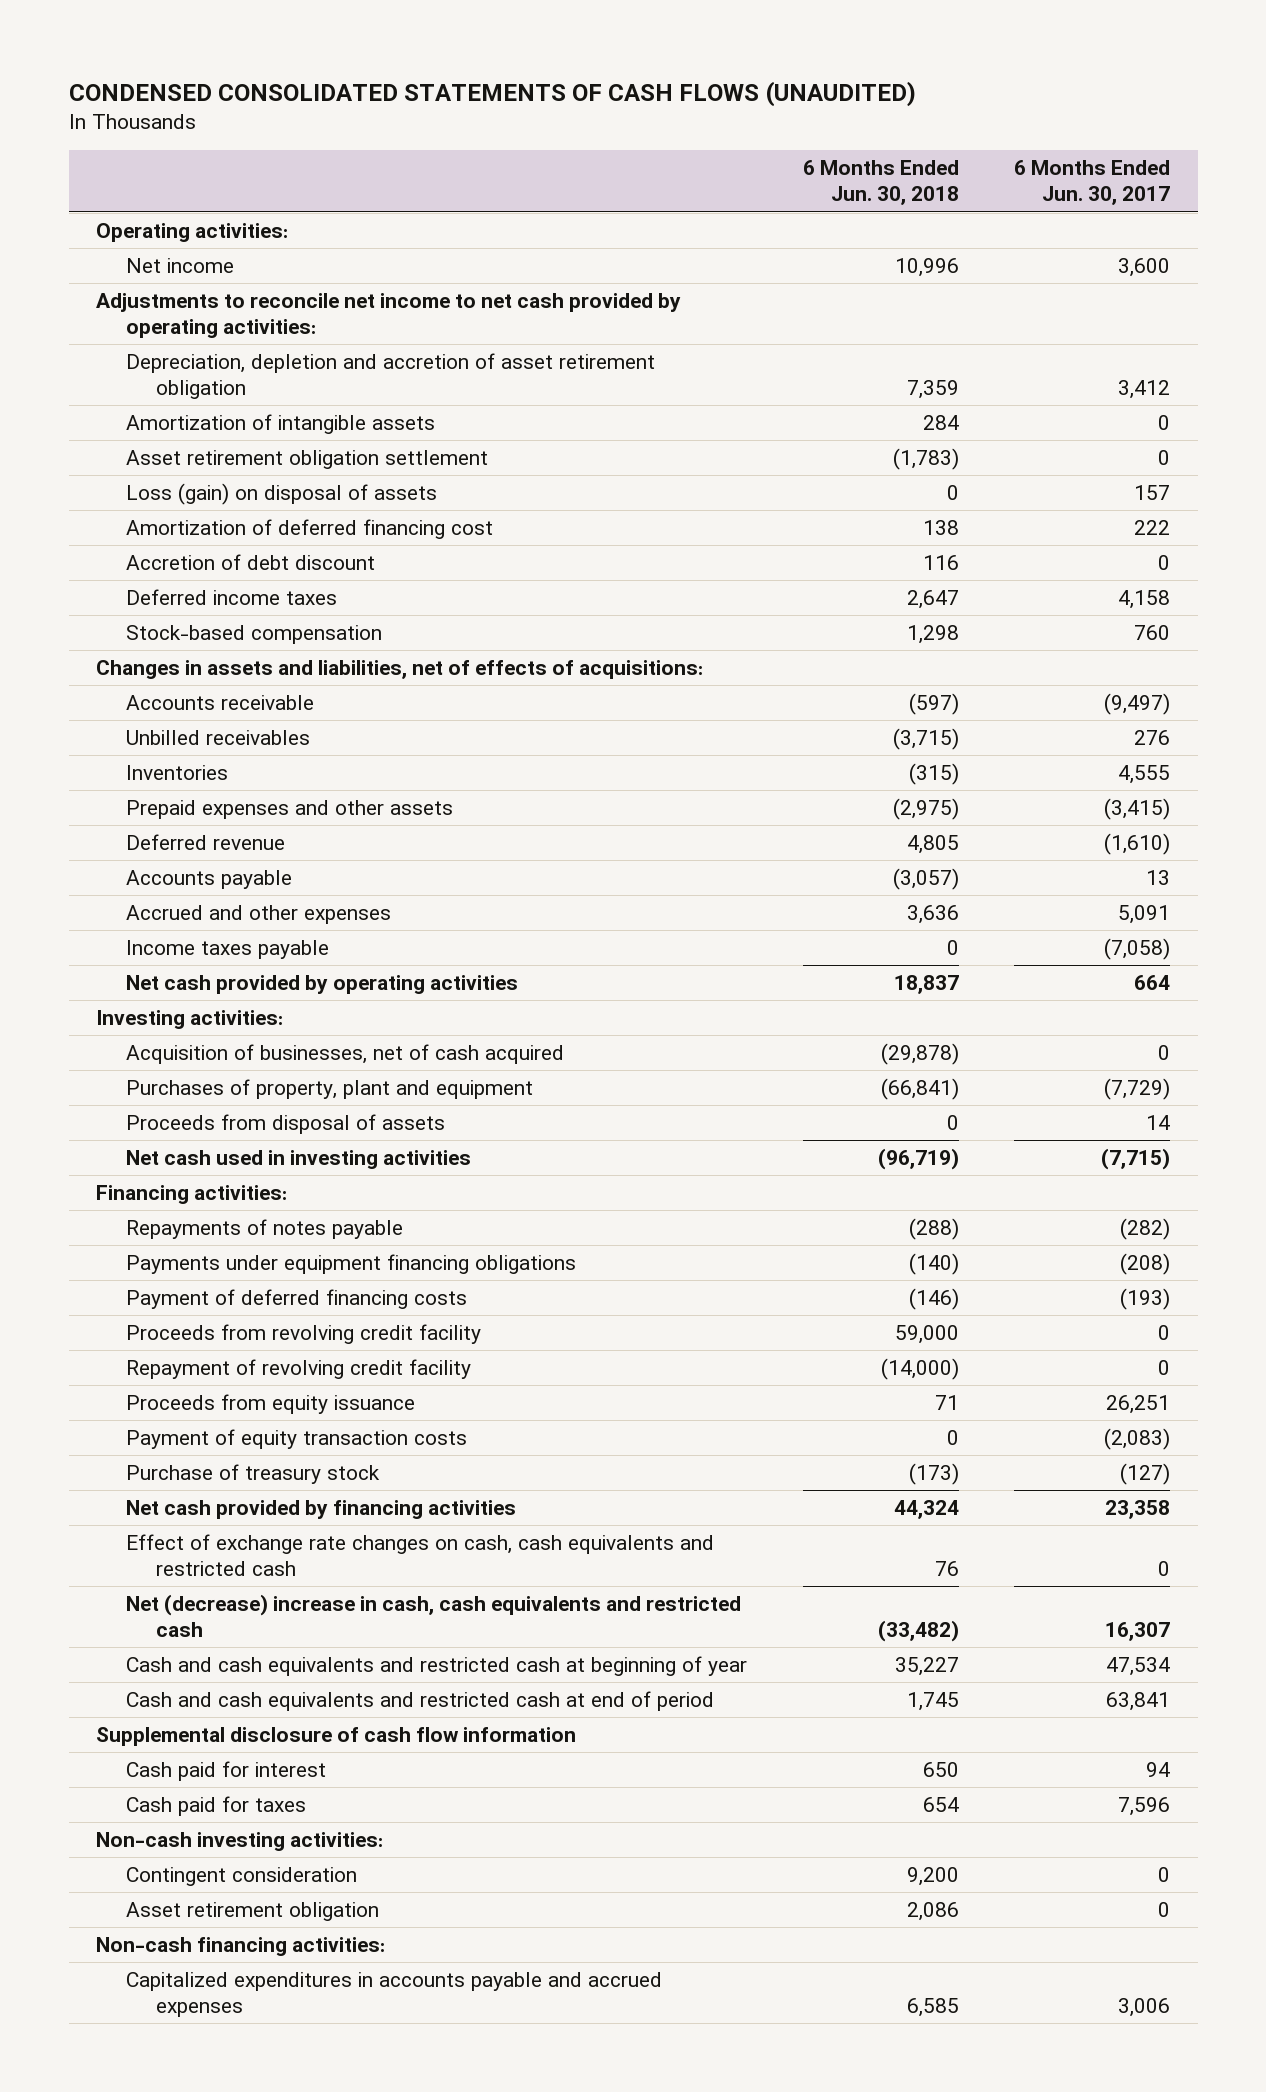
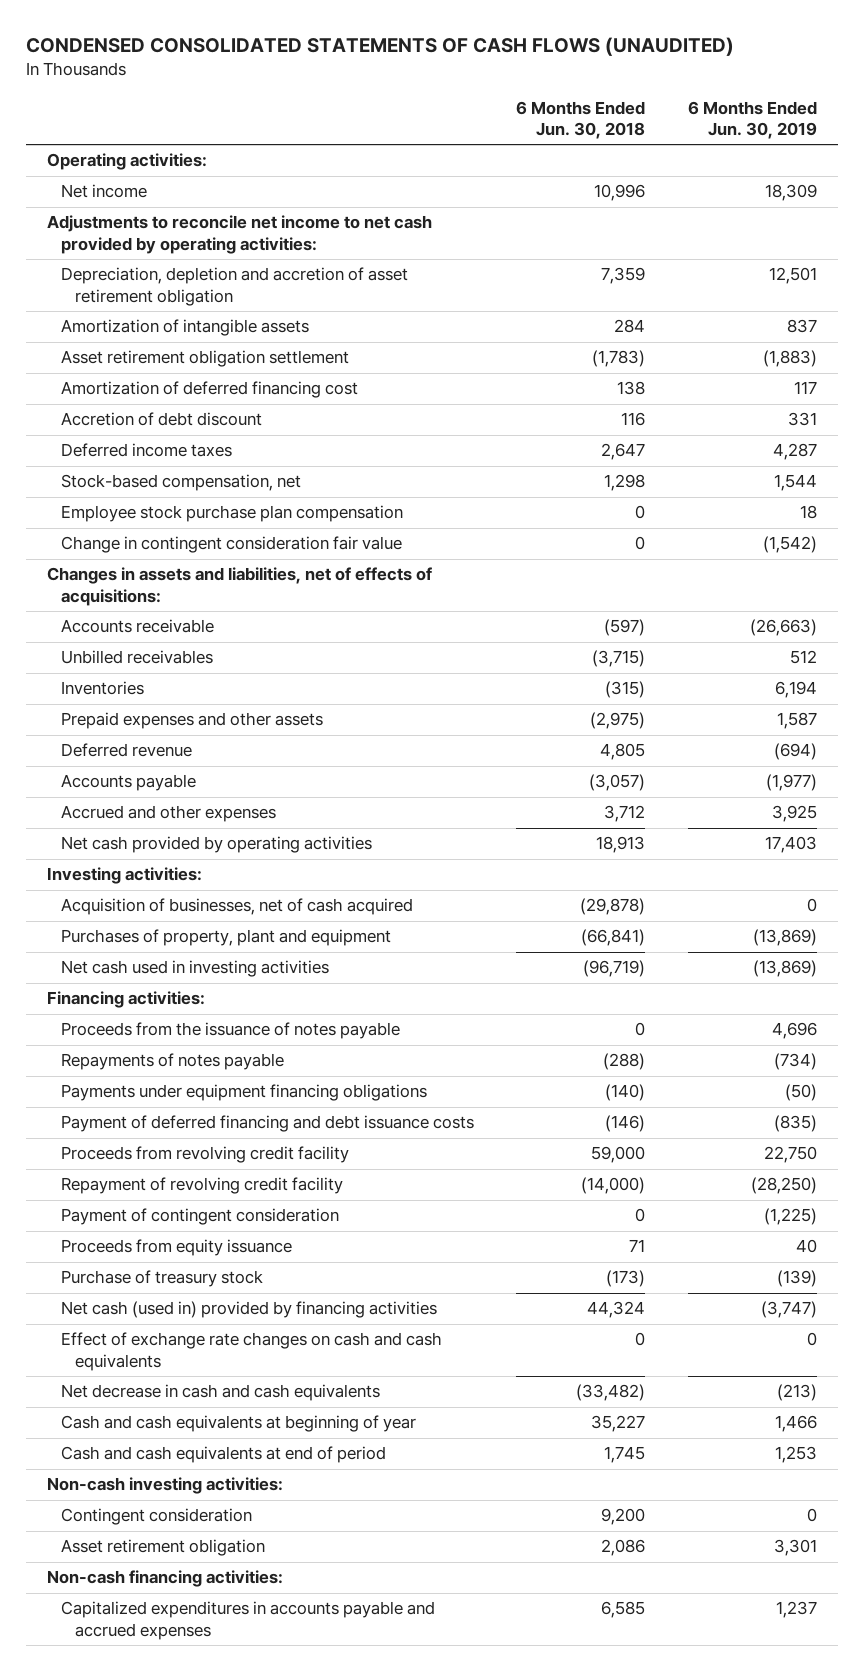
- | 6 Months Ended Jun. 30, 2018 | 6 Months Ended Jun. 30, 2017
+ | 6 Months Ended Jun. 30, 2018 | 6 Months Ended Jun. 30, 2019
- Loss (gain) on disposal of assets | 0 | 157
- Stock-based compensation | 1,298 | 760
+ Stock-based compensation, net | 1,298 | 1,544
+ Employee stock purchase plan compensation | 0 | 18
+ Change in contingent consideration fair value | 0 | (1,542)
- Accrued and other expenses | 3,636 | 5,091
- Income taxes payable | 0 | (7,058)
- Net cash provided by operating activities | 18,837 | 664
+ Accrued and other expenses | 3,712 | 3,925
+ Net cash provided by operating activities | 18,913 | 17,403
- Proceeds from disposal of assets | 0 | 14
+ Proceeds from the issuance of notes payable | 0 | 4,696
- Payment of deferred financing costs | (146) | (193)
+ Payment of deferred financing and debt issuance costs | (146) | (835)
+ Payment of contingent consideration | 0 | (1,225)
- Payment of equity transaction costs | 0 | (2,083)
- Net cash provided by financing activities | 44,324 | 23,358
- Effect of exchange rate changes on cash, cash equivalents and restricted cash | 76 | 0
- Net (decrease) increase in cash, cash equivalents and restricted cash | (33,482) | 16,307
- Cash and cash equivalents and restricted cash at beginning of year | 35,227 | 47,534
- Cash and cash equivalents and restricted cash at end of period | 1,745 | 63,841
- Supplemental disclosure of cash flow information
- Cash paid for interest | 650 | 94
- Cash paid for taxes | 654 | 7,596
+ Net cash (used in) provided by financing activities | 44,324 | (3,747)
+ Effect of exchange rate changes on cash and cash equivalents | 0 | 0
+ Net decrease in cash and cash equivalents | (33,482) | (213)
+ Cash and cash equivalents at beginning of year | 35,227 | 1,466
+ Cash and cash equivalents at end of period | 1,745 | 1,253

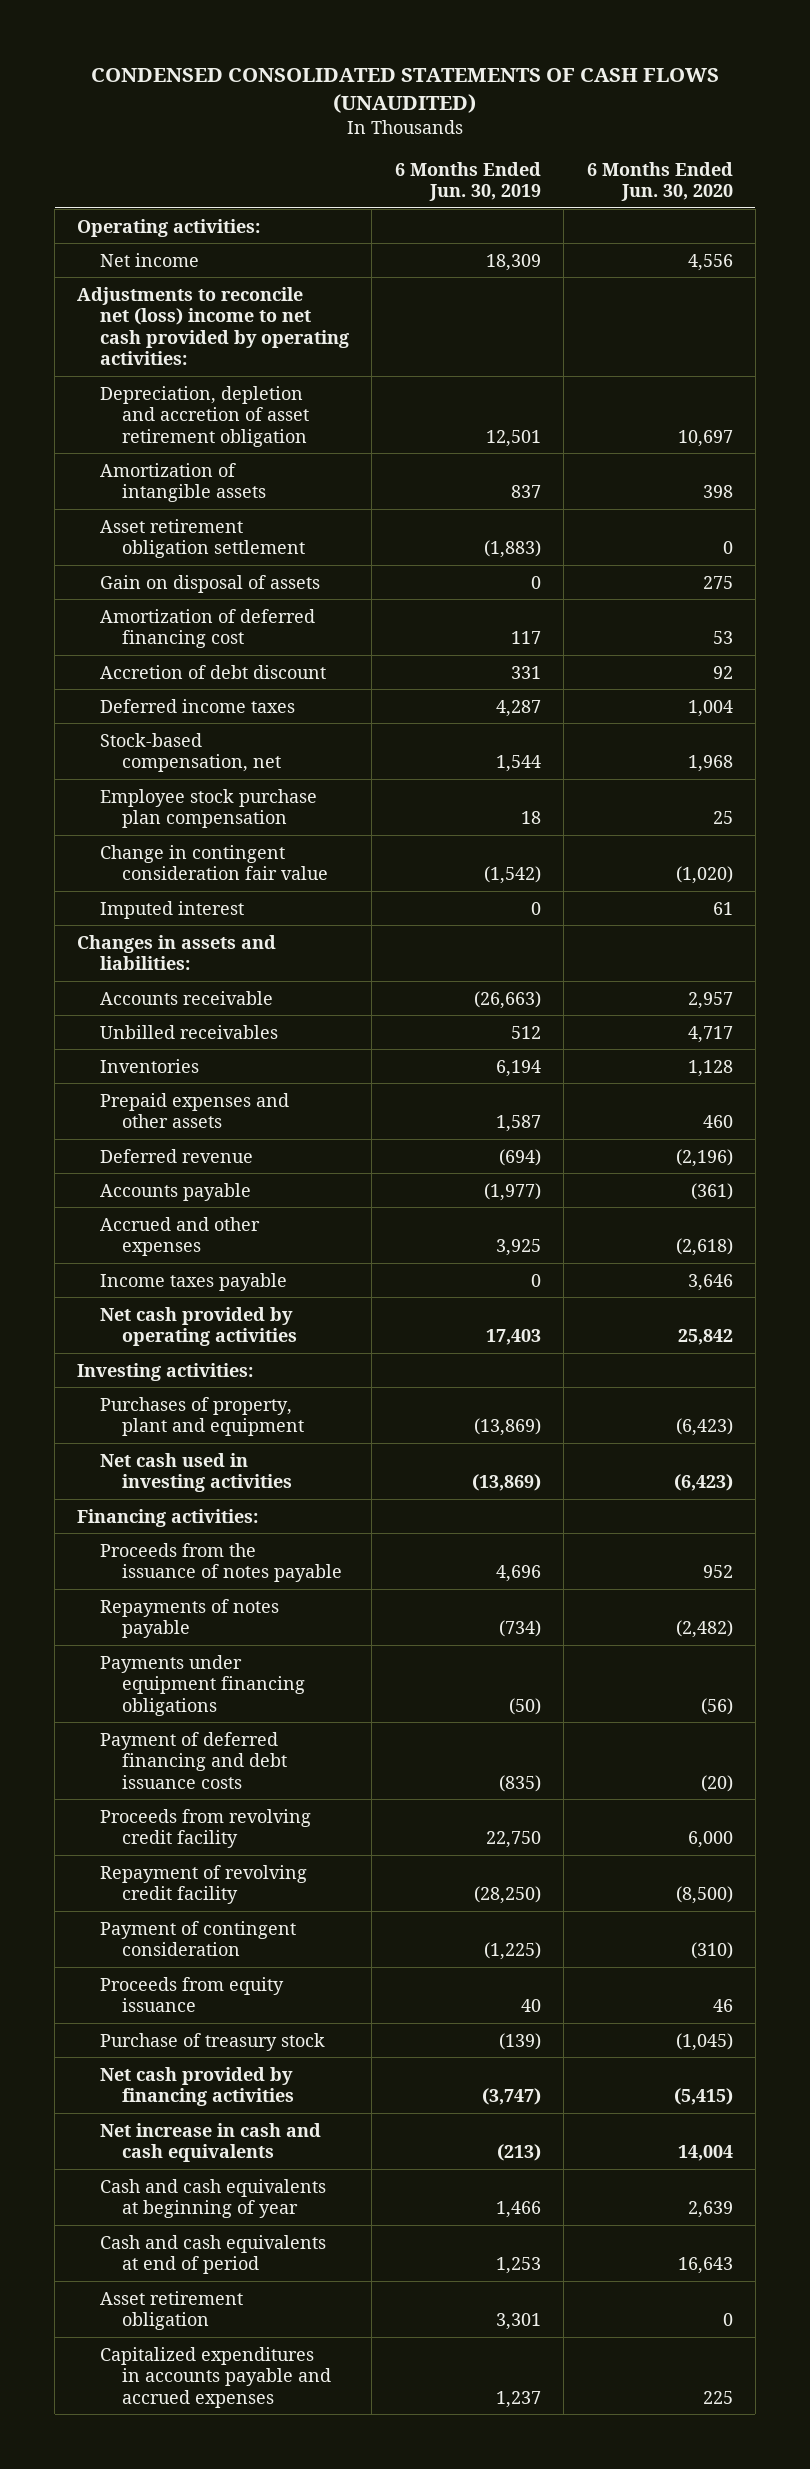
- | 6 Months Ended Jun. 30, 2018 | 6 Months Ended Jun. 30, 2019
+ | 6 Months Ended Jun. 30, 2019 | 6 Months Ended Jun. 30, 2020
- Adjustments to reconcile net income to net cash provided by operating activities:
+ Adjustments to reconcile net (loss) income to net cash provided by operating activities:
+ Gain on disposal of assets | 0 | 275
- Changes in assets and liabilities, net of effects of acquisitions:
+ Imputed interest | 0 | 61
+ Changes in assets and liabilities:
+ Income taxes payable | 0 | 3,646
- Acquisition of businesses, net of cash acquired | (29,878) | 0
- Net cash (used in) provided by financing activities | 44,324 | (3,747)
- Effect of exchange rate changes on cash and cash equivalents | 0 | 0
- Net decrease in cash and cash equivalents | (33,482) | (213)
+ Net cash provided by financing activities | (3,747) | (5,415)
+ Net increase in cash and cash equivalents | (213) | 14,004
- Non-cash investing activities:
- Contingent consideration | 9,200 | 0
- Non-cash financing activities:

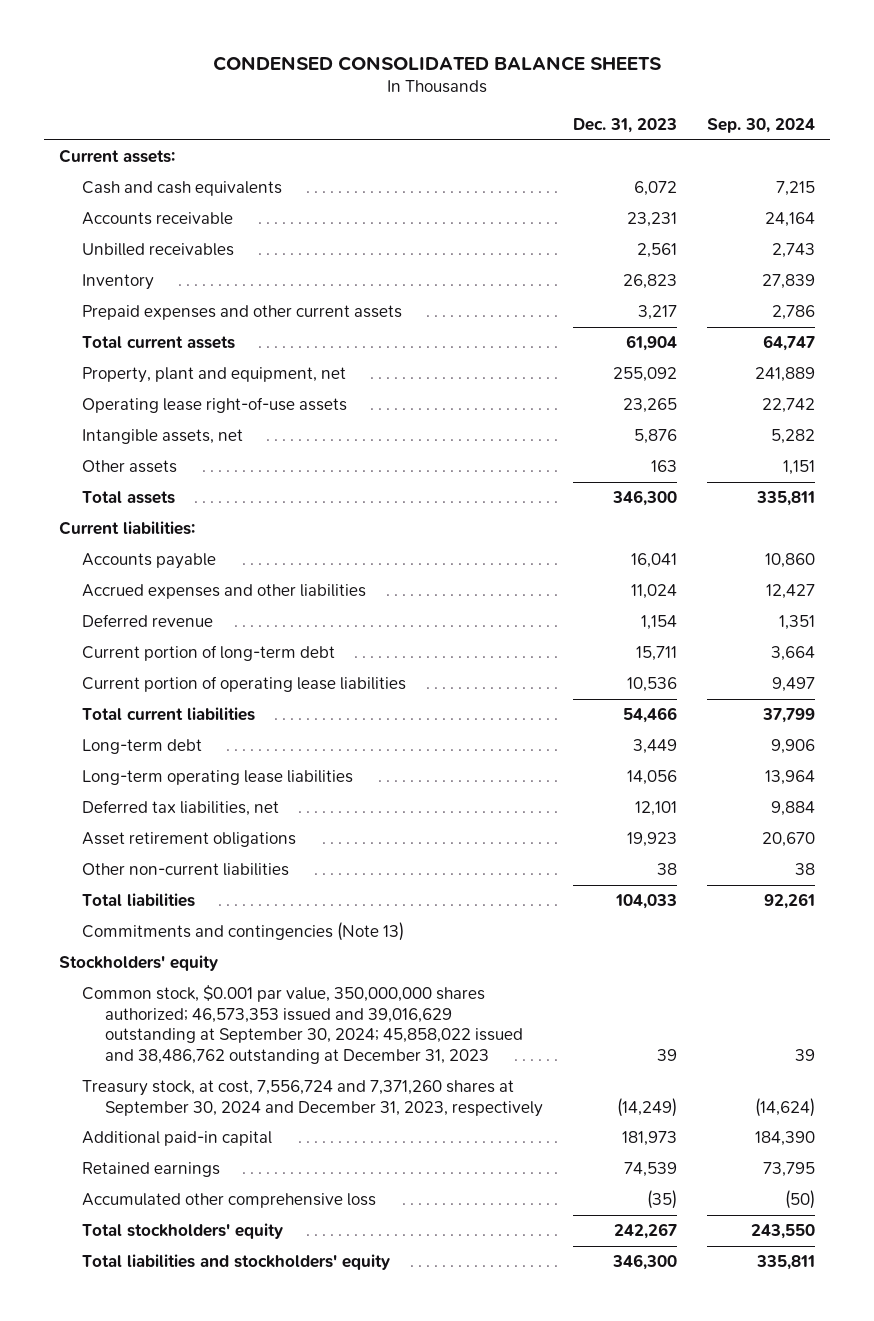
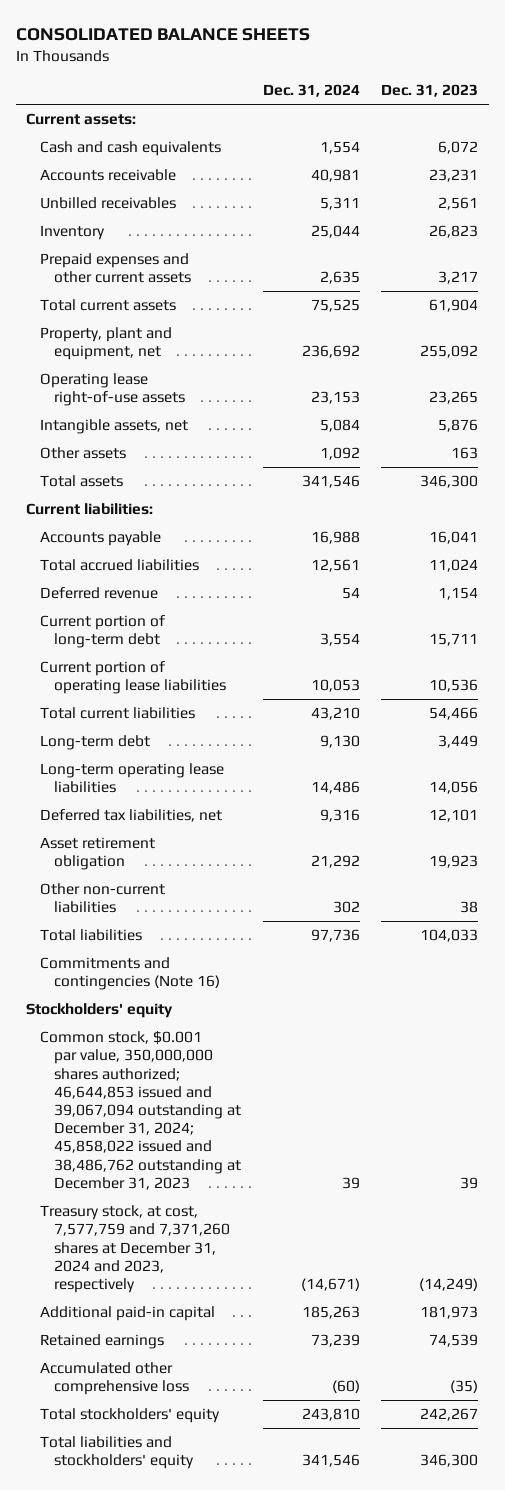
- CONDENSED CONSOLIDATED BALANCE SHEETS
+ CONSOLIDATED BALANCE SHEETS
- | Dec. 31, 2023 | Sep. 30, 2024
+ | Dec. 31, 2024 | Dec. 31, 2023
- Accrued expenses and other liabilities | 11,024 | 12,427
+ Total accrued liabilities | 12,561 | 11,024
- Asset retirement obligations | 19,923 | 20,670
+ Asset retirement obligation | 21,292 | 19,923
- Commitments and contingencies (Note 13)
+ Commitments and contingencies (Note 16)
- Common stock, $0.001 par value, 350,000,000 shares authorized; 46,573,353 issued and 39,016,629 outstanding at September 30, 2024; 45,858,022 issued and 38,486,762 outstanding at December 31, 2023 | 39 | 39
- Treasury stock, at cost, 7,556,724 and 7,371,260 shares at September 30, 2024 and December 31, 2023, respectively | (14,249) | (14,624)
+ Common stock, $0.001 par value, 350,000,000 shares authorized; 46,644,853 issued and 39,067,094 outstanding at December 31, 2024; 45,858,022 issued and 38,486,762 outstanding at December 31, 2023 | 39 | 39
+ Treasury stock, at cost, 7,577,759 and 7,371,260 shares at December 31, 2024 and 2023, respectively | (14,671) | (14,249)

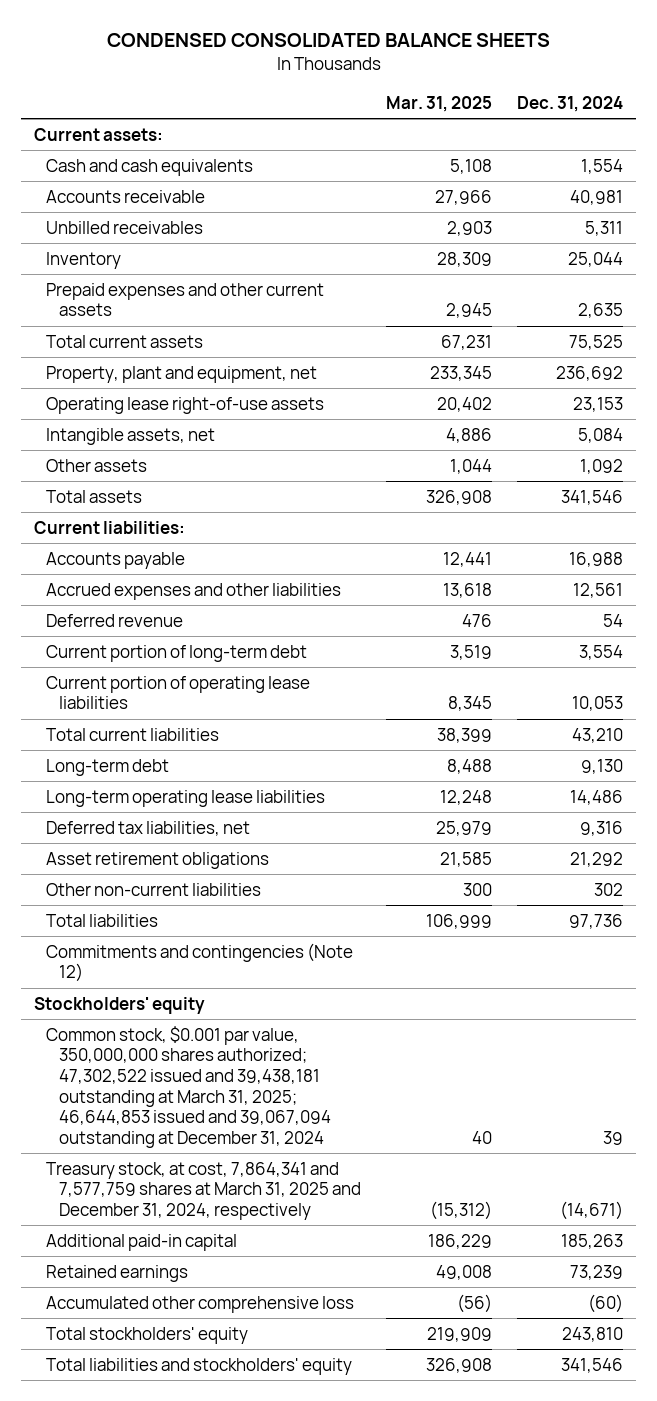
- CONSOLIDATED BALANCE SHEETS
+ CONDENSED CONSOLIDATED BALANCE SHEETS
- | Dec. 31, 2024 | Dec. 31, 2023
+ | Mar. 31, 2025 | Dec. 31, 2024
- Total accrued liabilities | 12,561 | 11,024
+ Accrued expenses and other liabilities | 13,618 | 12,561
- Asset retirement obligation | 21,292 | 19,923
+ Asset retirement obligations | 21,585 | 21,292
- Commitments and contingencies (Note 16)
+ Commitments and contingencies (Note 12)
- Common stock, $0.001 par value, 350,000,000 shares authorized; 46,644,853 issued and 39,067,094 outstanding at December 31, 2024; 45,858,022 issued and 38,486,762 outstanding at December 31, 2023 | 39 | 39
- Treasury stock, at cost, 7,577,759 and 7,371,260 shares at December 31, 2024 and 2023, respectively | (14,671) | (14,249)
+ Common stock, $0.001 par value, 350,000,000 shares authorized; 47,302,522 issued and 39,438,181 outstanding at March 31, 2025; 46,644,853 issued and 39,067,094 outstanding at December 31, 2024 | 40 | 39
+ Treasury stock, at cost, 7,864,341 and 7,577,759 shares at March 31, 2025 and December 31, 2024, respectively | (15,312) | (14,671)

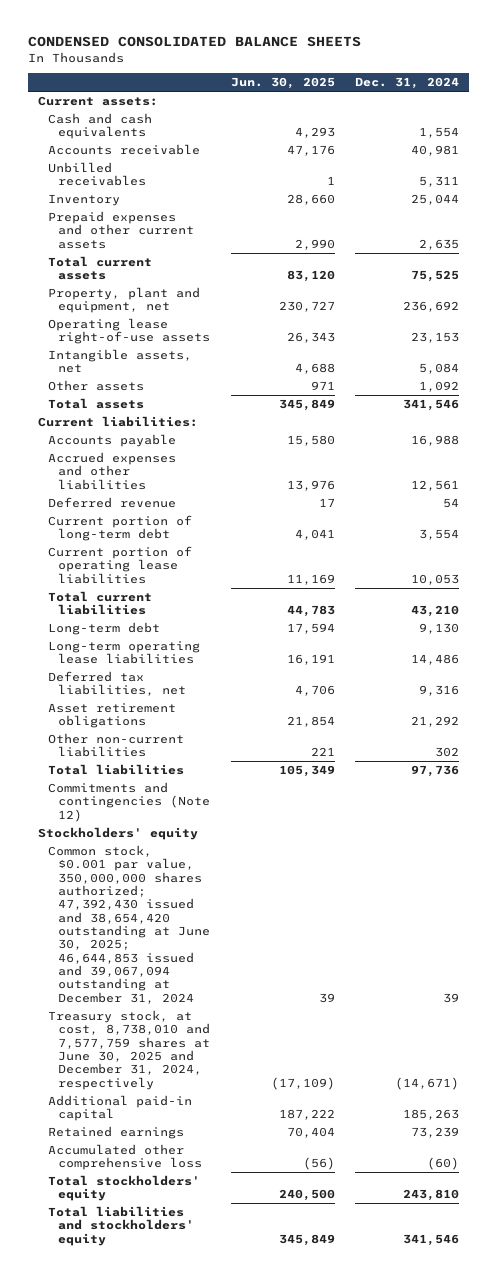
- | Mar. 31, 2025 | Dec. 31, 2024
+ | Jun. 30, 2025 | Dec. 31, 2024
- Common stock, $0.001 par value, 350,000,000 shares authorized; 47,302,522 issued and 39,438,181 outstanding at March 31, 2025; 46,644,853 issued and 39,067,094 outstanding at December 31, 2024 | 40 | 39
- Treasury stock, at cost, 7,864,341 and 7,577,759 shares at March 31, 2025 and December 31, 2024, respectively | (15,312) | (14,671)
+ Common stock, $0.001 par value, 350,000,000 shares authorized; 47,392,430 issued and 38,654,420 outstanding at June 30, 2025; 46,644,853 issued and 39,067,094 outstanding at December 31, 2024 | 39 | 39
+ Treasury stock, at cost, 8,738,010 and 7,577,759 shares at June 30, 2025 and December 31, 2024, respectively | (17,109) | (14,671)

